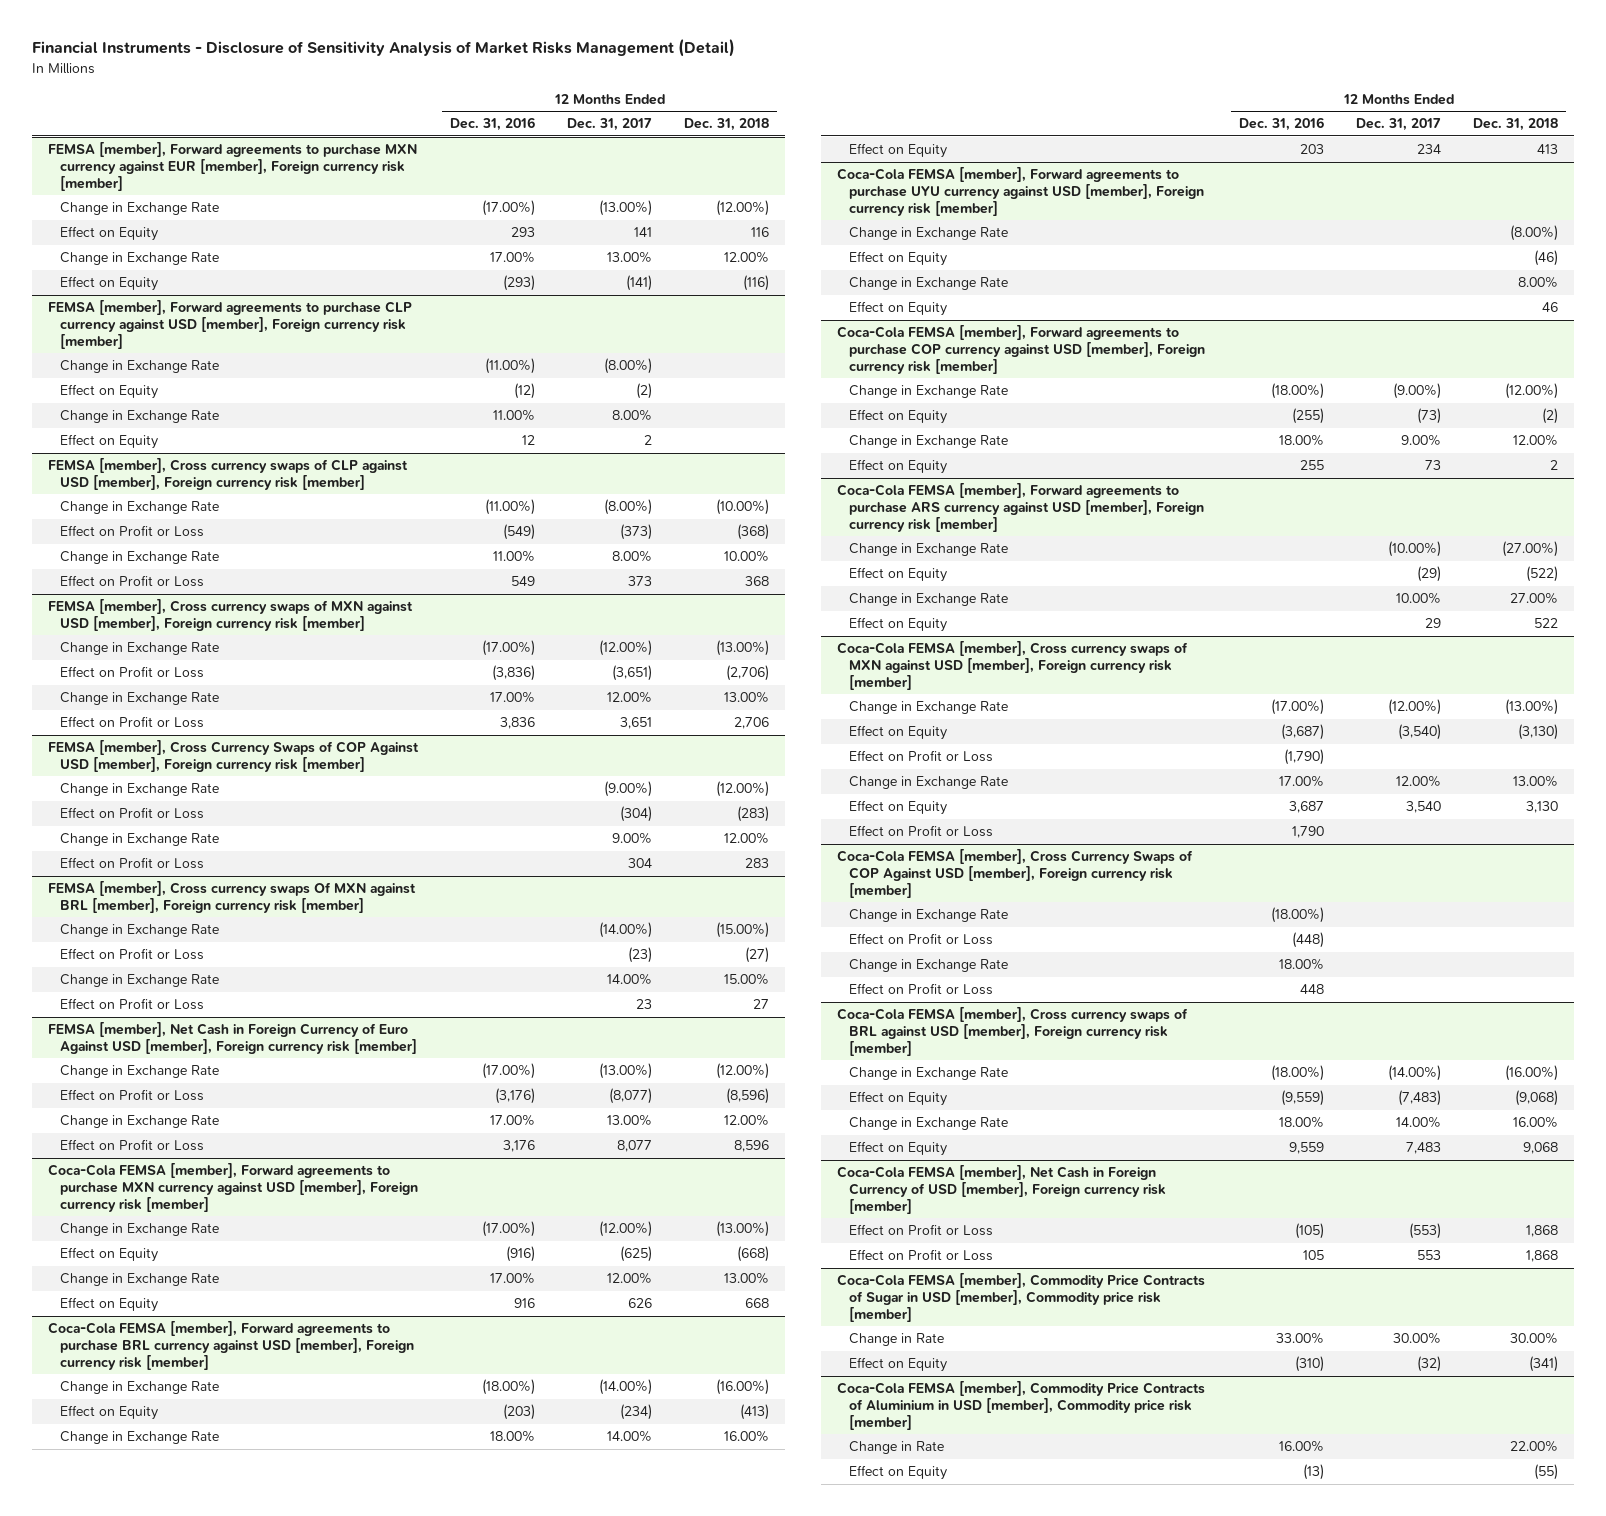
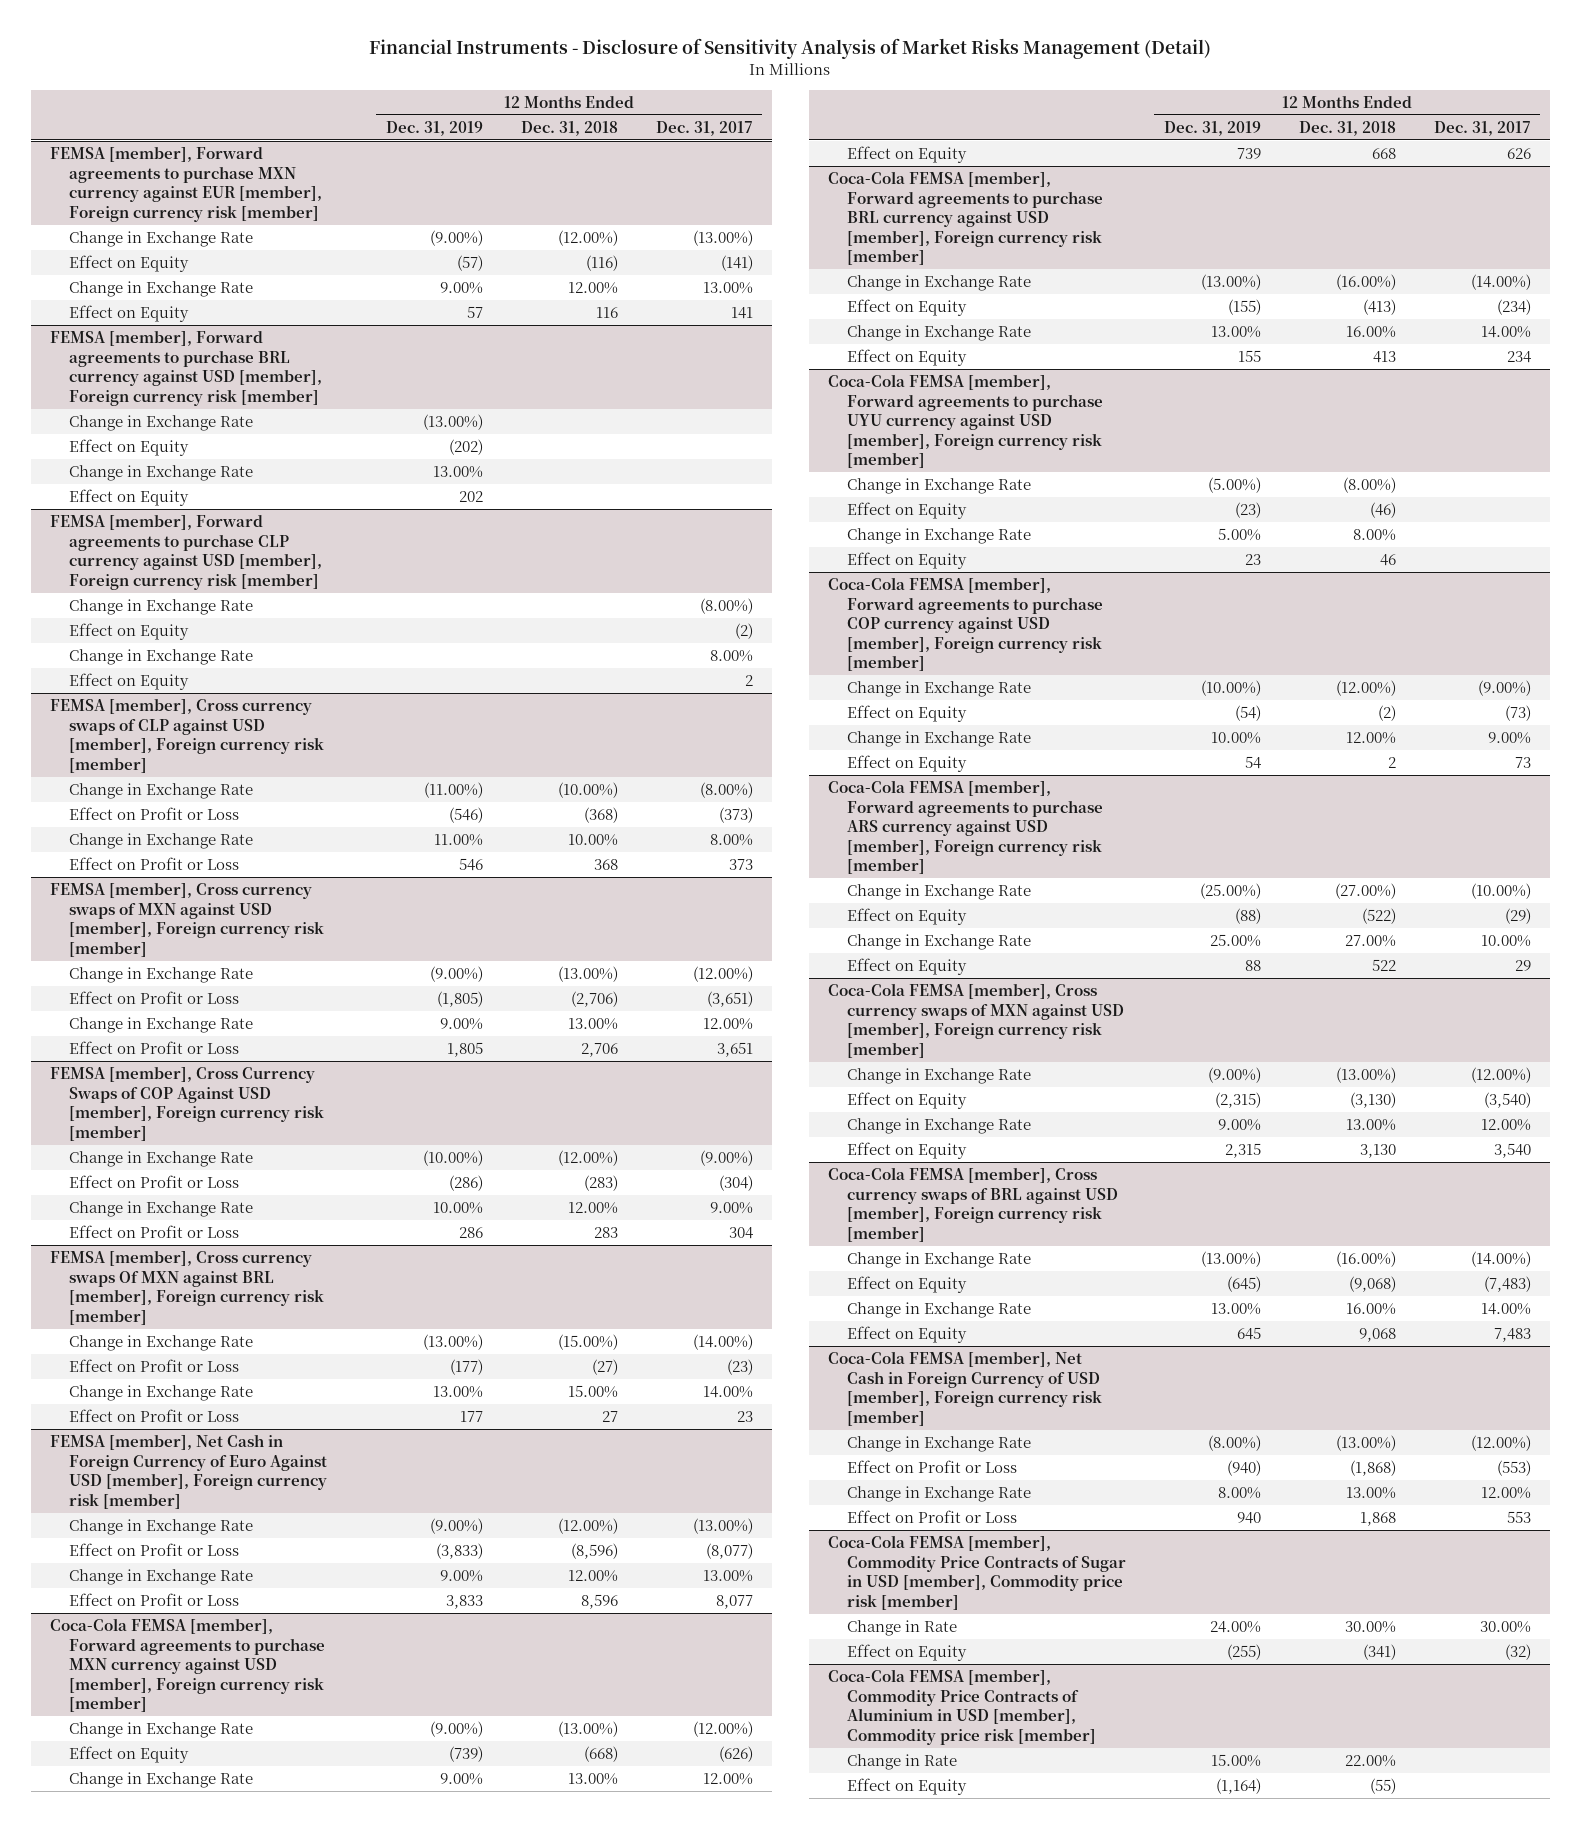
- | 12 Months Ended Dec. 31, 2016 | 12 Months Ended Dec. 31, 2017 | 12 Months Ended Dec. 31, 2018
+ | 12 Months Ended Dec. 31, 2019 | 12 Months Ended Dec. 31, 2018 | 12 Months Ended Dec. 31, 2017
@ FEMSA [member], Forward agreements to purchase MXN currency against EUR [member], Foreign currency risk [member]
moved down: Change in Exchange Rate | 9.00% | 12.00% | 13.00%
moved down: Effect on Equity | 57 | 116 | 141
+ FEMSA [member], Forward agreements to purchase BRL currency against USD [member], Foreign currency risk [member]
+ Change in Exchange Rate | (13.00%) | |
+ Effect on Equity | (202) | |
+ Change in Exchange Rate | 13.00% | |
+ Effect on Equity | 202 | |
@ Coca-Cola FEMSA [member], Forward agreements to purchase MXN currency against USD [member], Foreign currency risk [member]
- Effect on Equity | (916) | (625) | (668)
+ Effect on Equity | (739) | (668) | (626)
@ Coca-Cola FEMSA [member], Cross currency swaps of MXN against USD [member], Foreign currency risk [member]
- Effect on Profit or Loss | (1,790) | |
- Effect on Profit or Loss | 1,790 | |
- Coca-Cola FEMSA [member], Cross Currency Swaps of COP Against USD [member], Foreign currency risk [member]
- Change in Exchange Rate | (18.00%) | |
- Effect on Profit or Loss | (448) | |
- Change in Exchange Rate | 18.00% | |
- Effect on Profit or Loss | 448 | |
@ Coca-Cola FEMSA [member], Net Cash in Foreign Currency of USD [member], Foreign currency risk [member]
- Effect on Profit or Loss | (105) | (553) | 1,868
+ Change in Exchange Rate | (8.00%) | (13.00%) | (12.00%)
+ Effect on Profit or Loss | (940) | (1,868) | (553)
+ Change in Exchange Rate | 8.00% | 13.00% | 12.00%

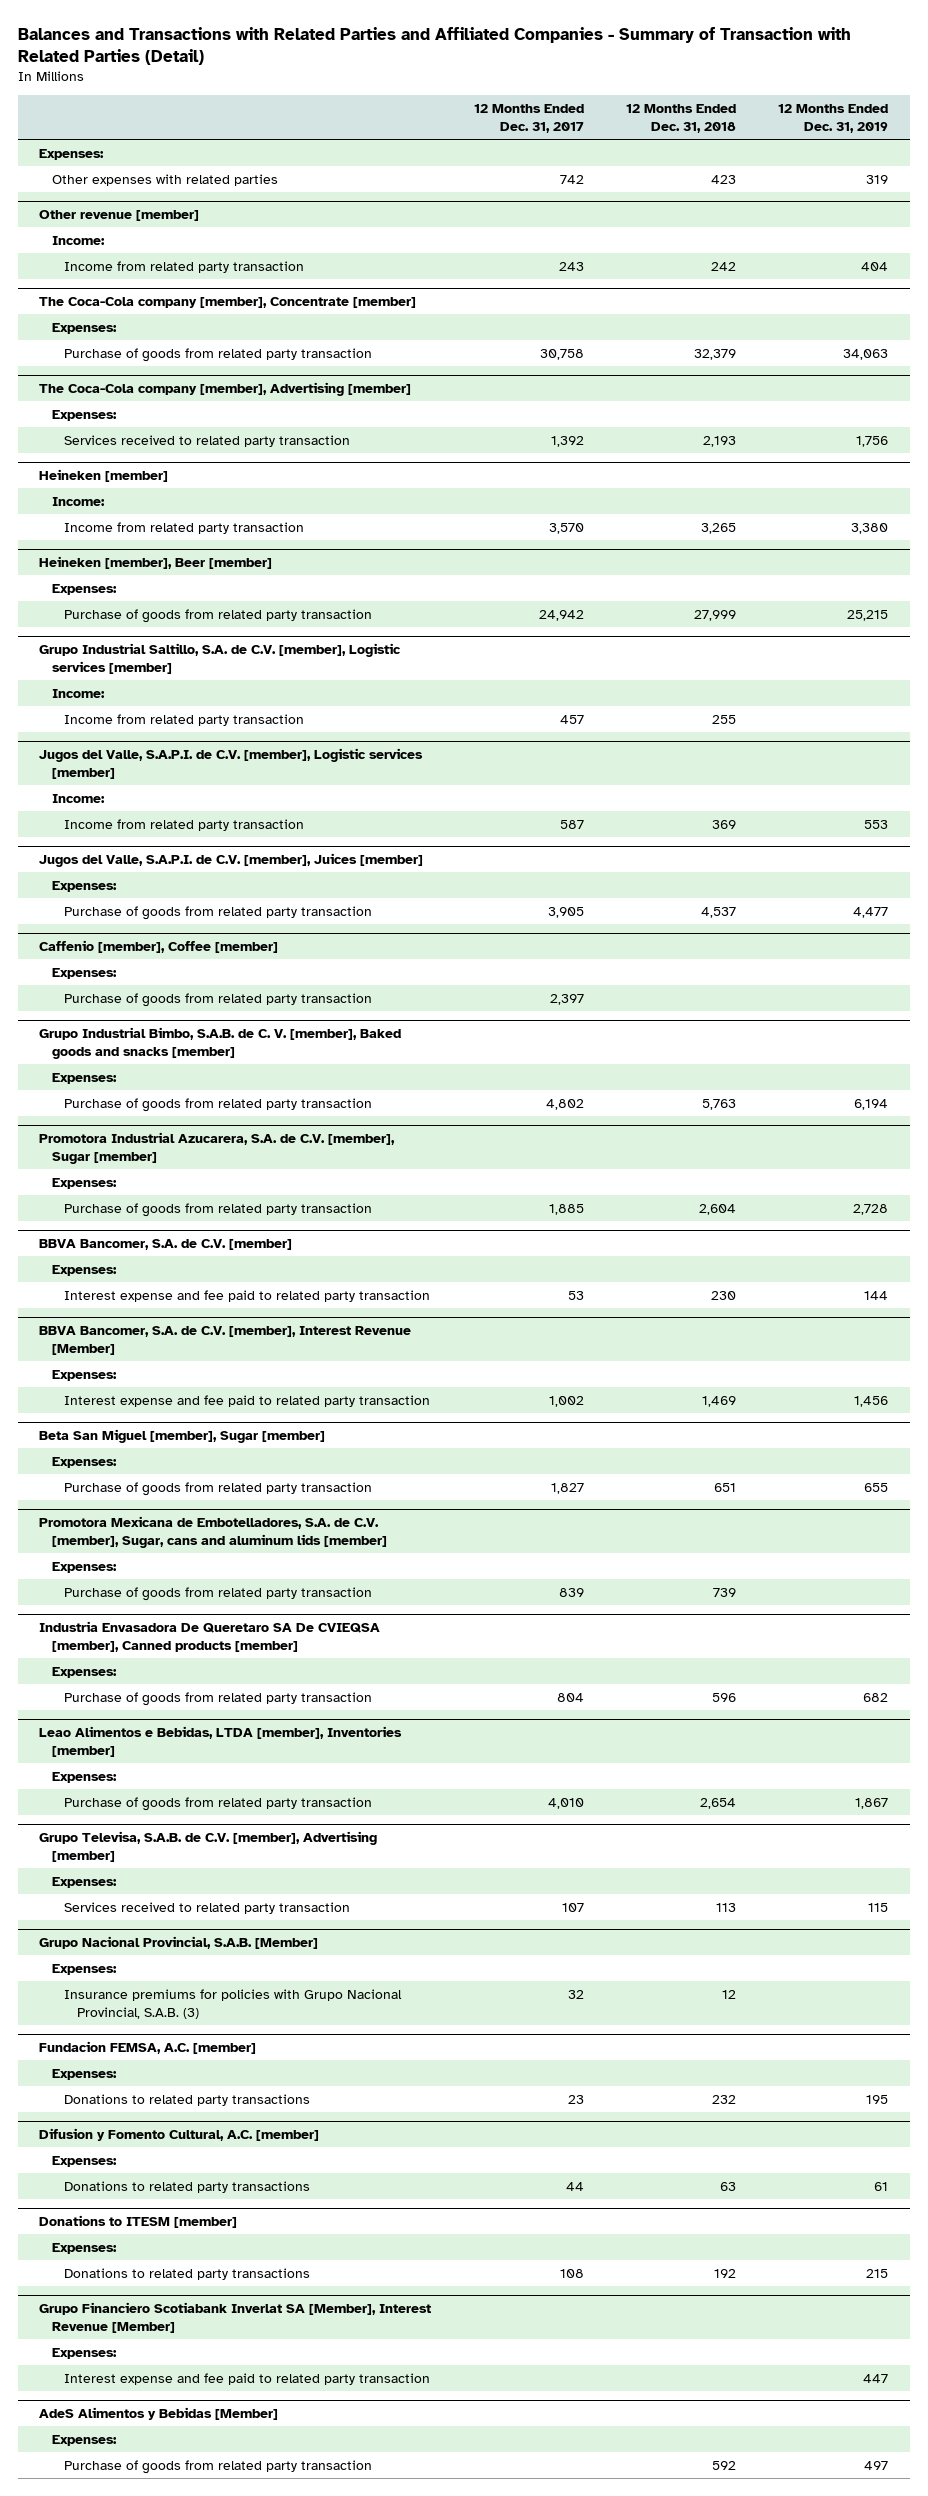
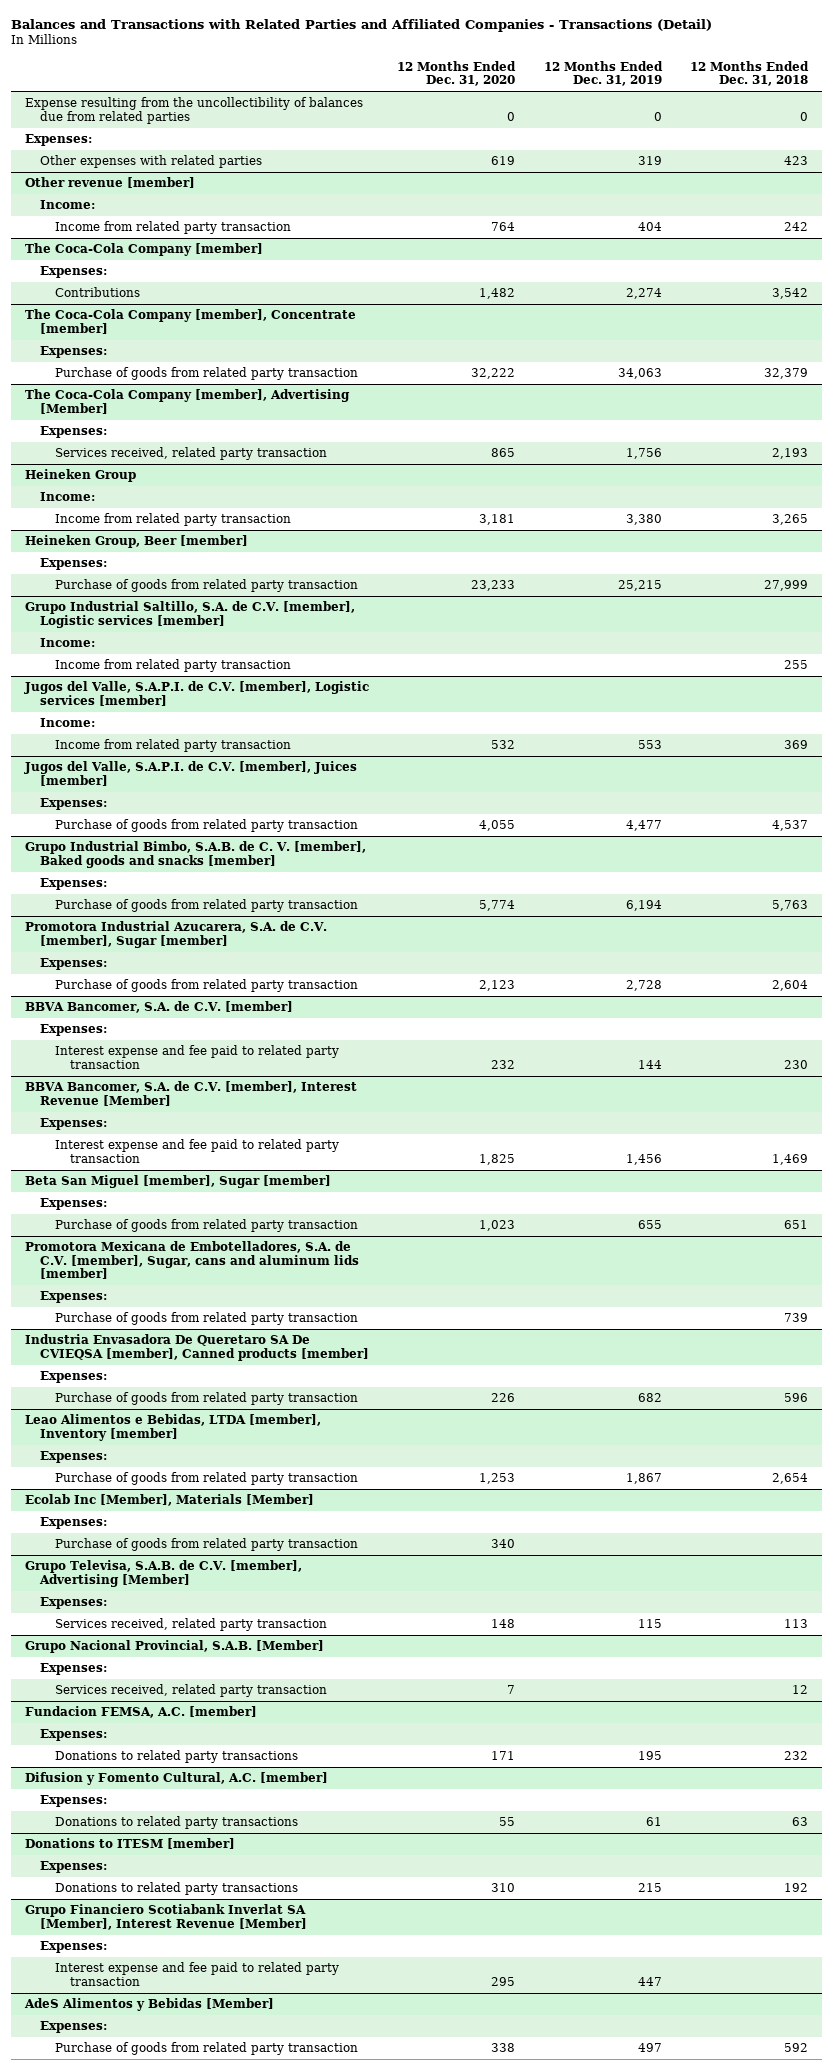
- Balances and Transactions with Related Parties and Affiliated Companies - Summary of Transaction with Related Parties (Detail)
+ Balances and Transactions with Related Parties and Affiliated Companies - Transactions (Detail)
- | 12 Months Ended Dec. 31, 2017 | 12 Months Ended Dec. 31, 2018 | 12 Months Ended Dec. 31, 2019
+ | 12 Months Ended Dec. 31, 2020 | 12 Months Ended Dec. 31, 2019 | 12 Months Ended Dec. 31, 2018
+ Expense resulting from the uncollectibility of balances due from related parties | 0 | 0 | 0
- The Coca-Cola company [member], Concentrate [member]
+ The Coca-Cola Company [member]
+ Contributions | 1,482 | 2,274 | 3,542
+ The Coca-Cola Company [member], Concentrate [member]
+ Expenses:
- The Coca-Cola company [member], Advertising [member]
+ The Coca-Cola Company [member], Advertising [Member]
- Services received to related party transaction | 1,392 | 2,193 | 1,756
- Heineken [member]
+ Services received, related party transaction | 865 | 1,756 | 2,193
+ Heineken Group
- Heineken [member], Beer [member]
+ Heineken Group, Beer [member]
- Caffenio [member], Coffee [member]
- Expenses:
- Purchase of goods from related party transaction | 2,397 | |
- Leao Alimentos e Bebidas, LTDA [member], Inventories [member]
+ Leao Alimentos e Bebidas, LTDA [member], Inventory [member]
- Grupo Televisa, S.A.B. de C.V. [member], Advertising [member]
+ Ecolab Inc [Member], Materials [Member]
- Services received to related party transaction | 107 | 113 | 115
+ Purchase of goods from related party transaction | 340 | |
+ Grupo Televisa, S.A.B. de C.V. [member], Advertising [Member]
+ Expenses:
+ Services received, related party transaction | 148 | 115 | 113
@ Grupo Nacional Provincial, S.A.B. [Member]
- Insurance premiums for policies with Grupo Nacional Provincial, S.A.B. (3) | 32 | 12 |
+ Services received, related party transaction | 7 | | 12

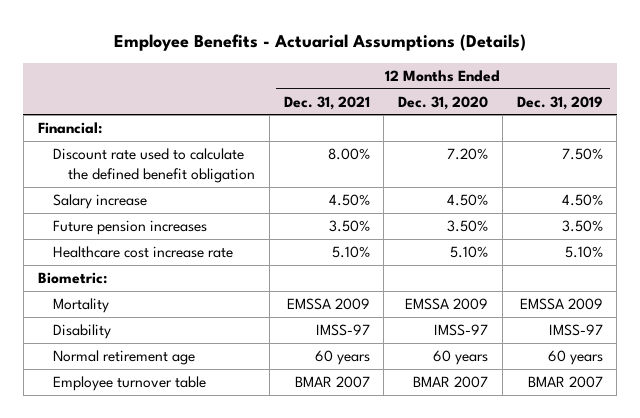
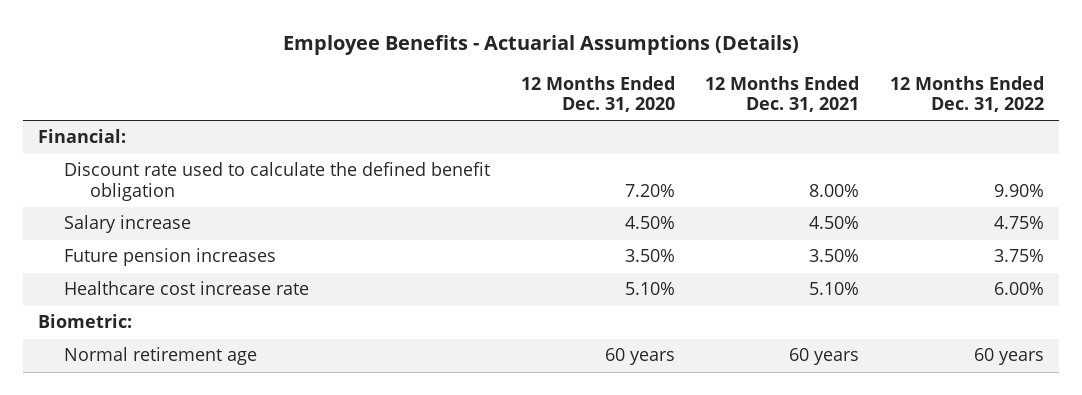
- | 12 Months Ended Dec. 31, 2021 | 12 Months Ended Dec. 31, 2020 | 12 Months Ended Dec. 31, 2019
+ | 12 Months Ended Dec. 31, 2020 | 12 Months Ended Dec. 31, 2021 | 12 Months Ended Dec. 31, 2022
- Mortality | EMSSA 2009 | EMSSA 2009 | EMSSA 2009
- Disability | IMSS-97 | IMSS-97 | IMSS-97
- Employee turnover table | BMAR 2007 | BMAR 2007 | BMAR 2007

